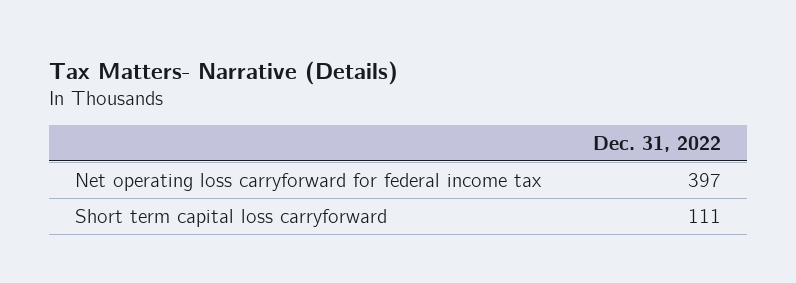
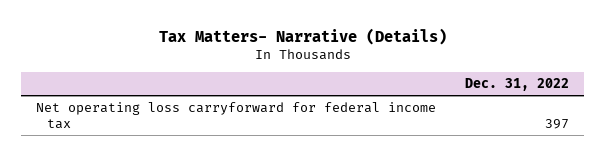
- Short term capital loss carryforward | 111

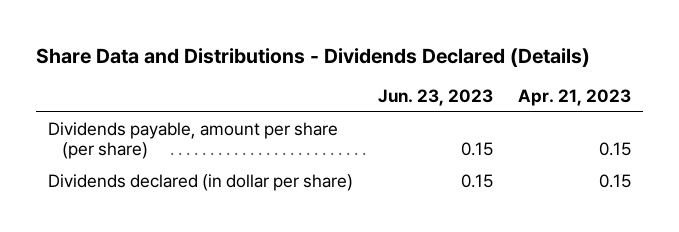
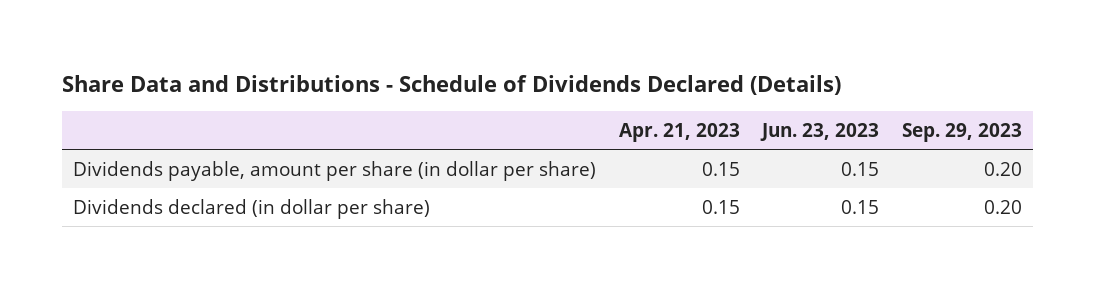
- Share Data and Distributions - Dividends Declared (Details)
+ Share Data and Distributions - Schedule of Dividends Declared (Details)
- | Jun. 23, 2023 | Apr. 21, 2023
+ | Apr. 21, 2023 | Jun. 23, 2023 | Sep. 29, 2023
- Dividends payable, amount per share (per share) | 0.15 | 0.15
+ Dividends payable, amount per share (in dollar per share) | 0.15 | 0.15 | 0.20

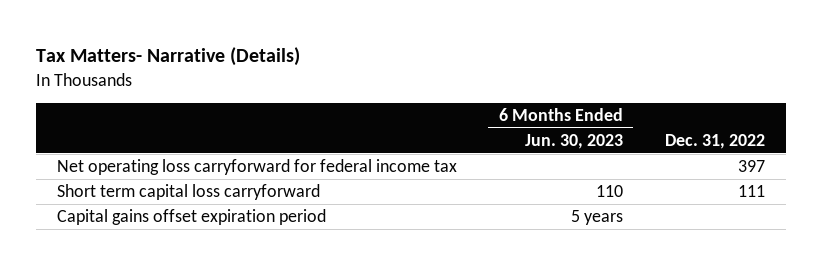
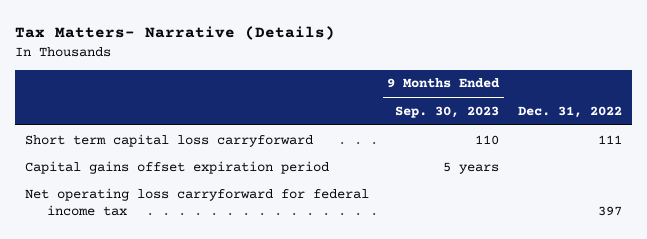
- | 6 Months Ended Jun. 30, 2023 | Dec. 31, 2022
+ | 9 Months Ended Sep. 30, 2023 | Dec. 31, 2022
moved down: Net operating loss carryforward for federal income tax | | 397

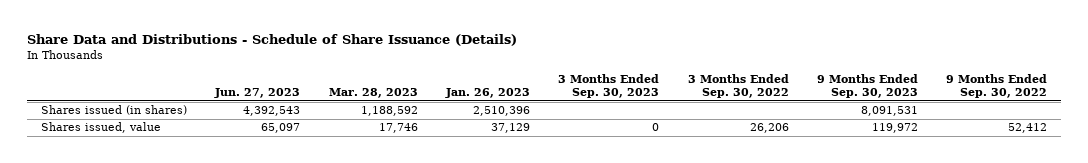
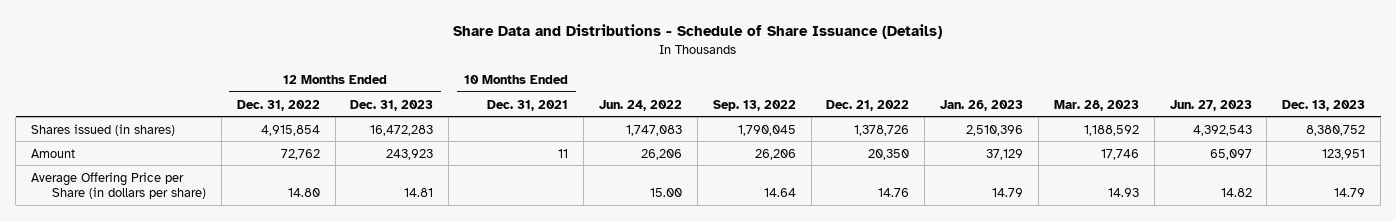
- | Jun. 27, 2023 | Mar. 28, 2023 | Jan. 26, 2023 | 3 Months Ended Sep. 30, 2023 | 3 Months Ended Sep. 30, 2022 | 9 Months Ended Sep. 30, 2023 | 9 Months Ended Sep. 30, 2022
+ | 12 Months Ended Dec. 31, 2022 | 12 Months Ended Dec. 31, 2023 | 10 Months Ended Dec. 31, 2021 | Jun. 24, 2022 | Sep. 13, 2022 | Dec. 21, 2022 | Jan. 26, 2023 | Mar. 28, 2023 | Jun. 27, 2023 | Dec. 13, 2023
- Shares issued, value | 65,097 | 17,746 | 37,129 | 0 | 26,206 | 119,972 | 52,412
+ Amount | 72,762 | 243,923 | 11 | 26,206 | 26,206 | 20,350 | 37,129 | 17,746 | 65,097 | 123,951
+ Average Offering Price per Share (in dollars per share) | 14.80 | 14.81 | | 15.00 | 14.64 | 14.76 | 14.79 | 14.93 | 14.82 | 14.79

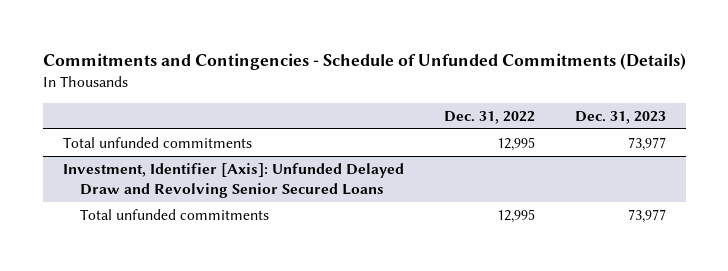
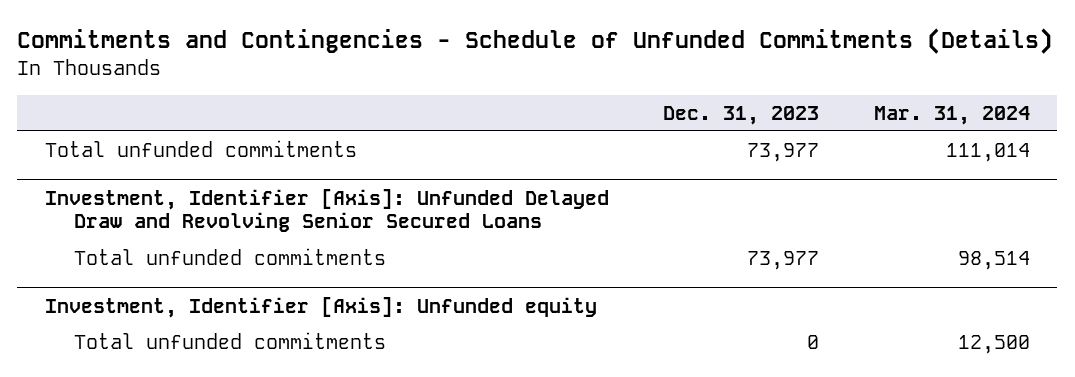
- | Dec. 31, 2022 | Dec. 31, 2023
+ | Dec. 31, 2023 | Mar. 31, 2024
+ Investment, Identifier [Axis]: Unfunded equity
+ Total unfunded commitments | 0 | 12,500

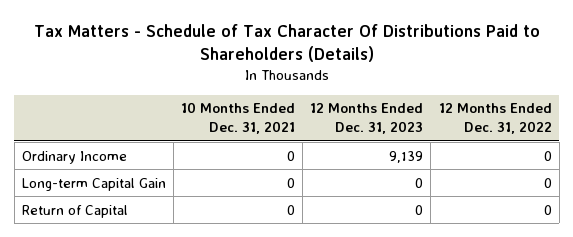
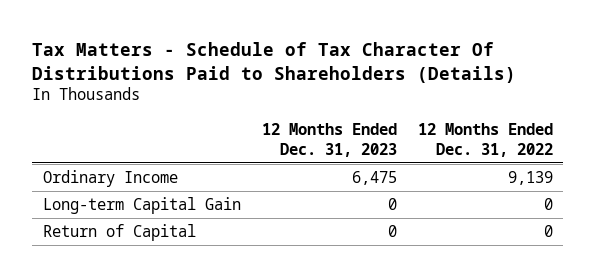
- | 10 Months Ended Dec. 31, 2021 | 12 Months Ended Dec. 31, 2023 | 12 Months Ended Dec. 31, 2022
+ | 12 Months Ended Dec. 31, 2023 | 12 Months Ended Dec. 31, 2022
- Ordinary Income | 0 | 9,139 | 0
+ Ordinary Income | 6,475 | 9,139

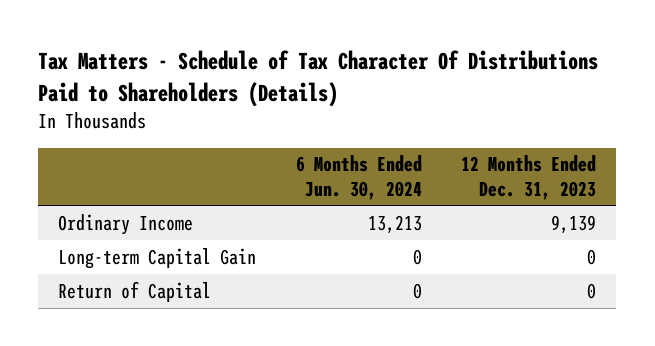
- | 12 Months Ended Dec. 31, 2023 | 12 Months Ended Dec. 31, 2022
+ | 6 Months Ended Jun. 30, 2024 | 12 Months Ended Dec. 31, 2023
- Ordinary Income | 6,475 | 9,139
+ Ordinary Income | 13,213 | 9,139

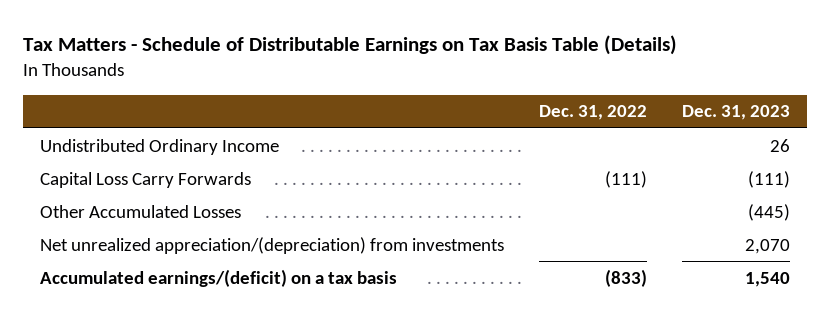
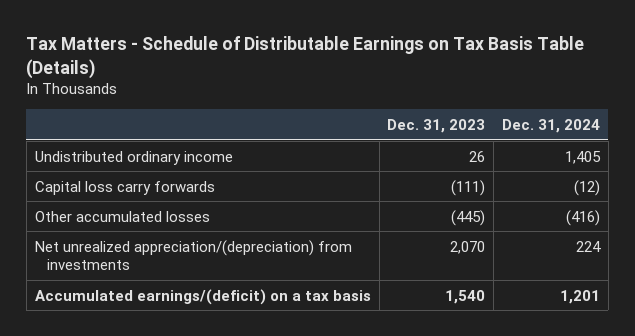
- | Dec. 31, 2022 | Dec. 31, 2023
+ | Dec. 31, 2023 | Dec. 31, 2024
- Undistributed Ordinary Income | | 26
- Capital Loss Carry Forwards | (111) | (111)
- Other Accumulated Losses | | (445)
+ Undistributed ordinary income | 26 | 1,405
+ Capital loss carry forwards | (111) | (12)
+ Other accumulated losses | (445) | (416)

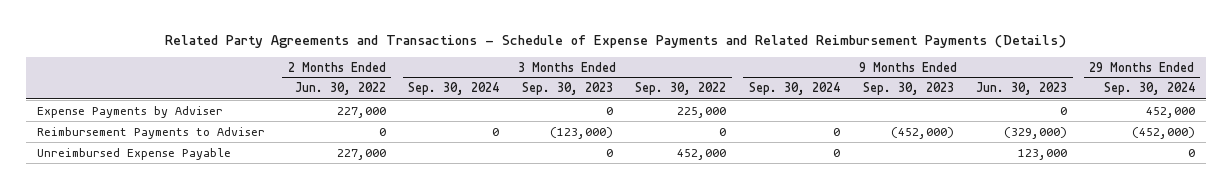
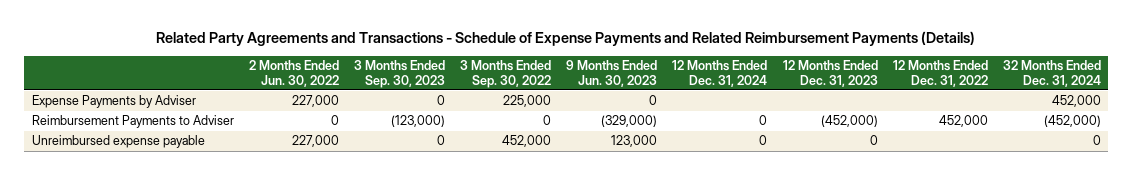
- | 2 Months Ended Jun. 30, 2022 | 3 Months Ended Sep. 30, 2024 | 3 Months Ended Sep. 30, 2023 | 3 Months Ended Sep. 30, 2022 | 9 Months Ended Sep. 30, 2024 | 9 Months Ended Sep. 30, 2023 | 9 Months Ended Jun. 30, 2023 | 29 Months Ended Sep. 30, 2024
+ | 2 Months Ended Jun. 30, 2022 | 3 Months Ended Sep. 30, 2023 | 3 Months Ended Sep. 30, 2022 | 9 Months Ended Jun. 30, 2023 | 12 Months Ended Dec. 31, 2024 | 12 Months Ended Dec. 31, 2023 | 12 Months Ended Dec. 31, 2022 | 32 Months Ended Dec. 31, 2024
- Unreimbursed Expense Payable | 227,000 | | 0 | 452,000 | 0 | | 123,000 | 0
+ Unreimbursed expense payable | 227,000 | 0 | 452,000 | 123,000 | 0 | 0 | | 0

